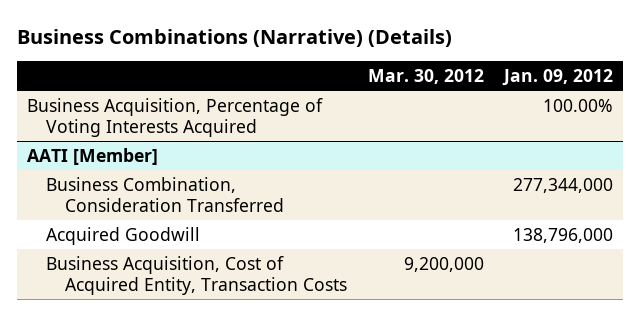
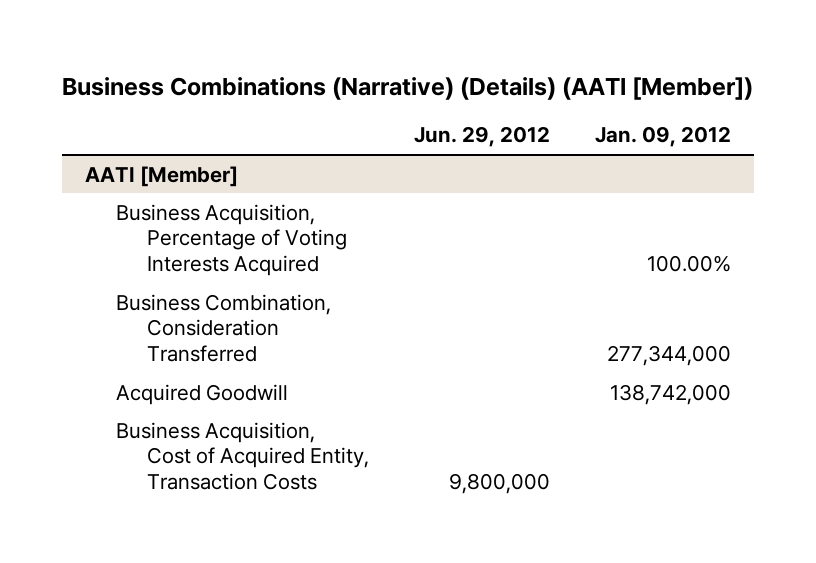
- Business Combinations (Narrative) (Details)
+ Business Combinations (Narrative) (Details) (AATI [Member])
- | Mar. 30, 2012 | Jan. 09, 2012
+ | Jun. 29, 2012 | Jan. 09, 2012
- Business Acquisition, Percentage of Voting Interests Acquired | | 100.00%
@ AATI [Member]
+ Business Acquisition, Percentage of Voting Interests Acquired | | 100.00%
- Acquired Goodwill | | 138,796,000
+ Acquired Goodwill | | 138,742,000

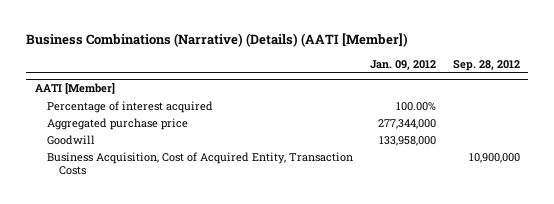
- | Jun. 29, 2012 | Jan. 09, 2012
+ | Jan. 09, 2012 | Sep. 28, 2012
@ AATI [Member]
- Business Acquisition, Percentage of Voting Interests Acquired | | 100.00%
- Business Combination, Consideration Transferred | | 277,344,000
- Acquired Goodwill | | 138,742,000
+ Percentage of interest acquired | 100.00% |
+ Aggregated purchase price | 277,344,000 |
+ Goodwill | 133,958,000 |

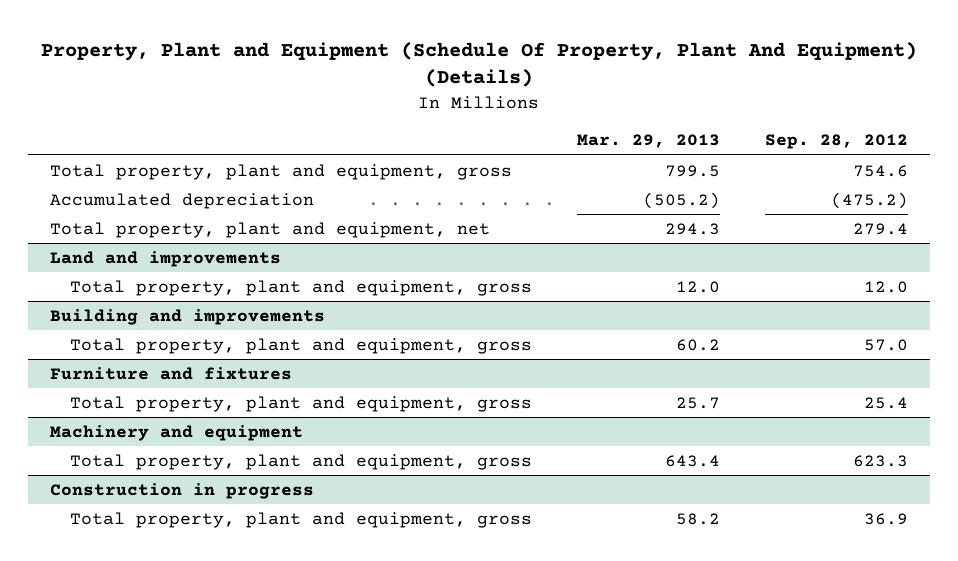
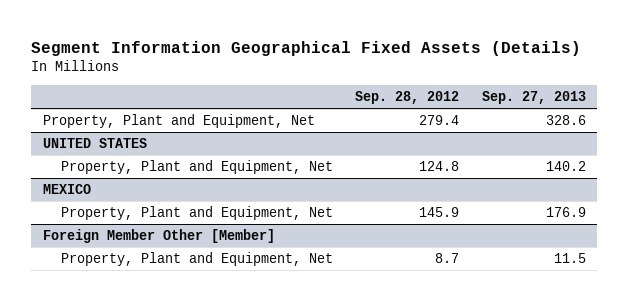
- Property, Plant and Equipment (Schedule Of Property, Plant And Equipment) (Details)
+ Segment Information Geographical Fixed Assets (Details)
- | Mar. 29, 2013 | Sep. 28, 2012
+ | Sep. 28, 2012 | Sep. 27, 2013
- Total property, plant and equipment, gross | 799.5 | 754.6
- Accumulated depreciation | (505.2) | (475.2)
- Total property, plant and equipment, net | 294.3 | 279.4
- Land and improvements
- Total property, plant and equipment, gross | 12.0 | 12.0
- Building and improvements
- Total property, plant and equipment, gross | 60.2 | 57.0
- Furniture and fixtures
- Total property, plant and equipment, gross | 25.7 | 25.4
- Machinery and equipment
- Total property, plant and equipment, gross | 643.4 | 623.3
- Construction in progress
- Total property, plant and equipment, gross | 58.2 | 36.9
+ Property, Plant and Equipment, Net | 279.4 | 328.6
+ UNITED STATES
+ Property, Plant and Equipment, Net | 124.8 | 140.2
+ MEXICO
+ Property, Plant and Equipment, Net | 145.9 | 176.9
+ Foreign Member Other [Member]
+ Property, Plant and Equipment, Net | 8.7 | 11.5

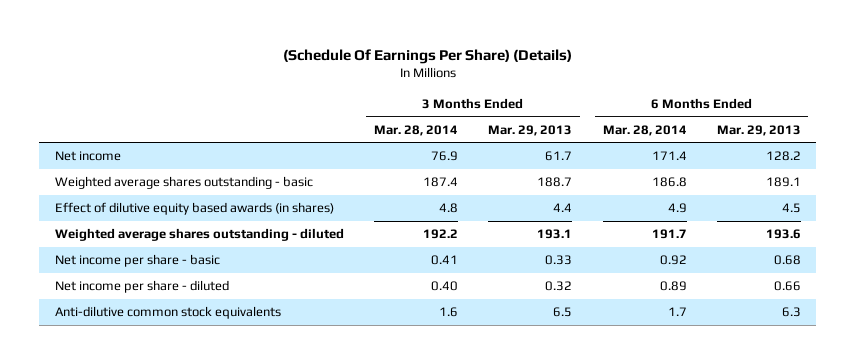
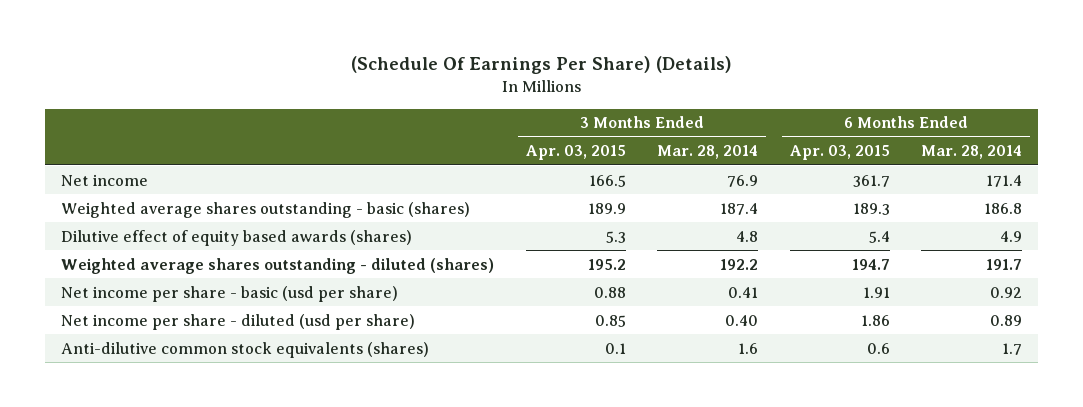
- | 3 Months Ended Mar. 28, 2014 | 3 Months Ended Mar. 29, 2013 | 6 Months Ended Mar. 28, 2014 | 6 Months Ended Mar. 29, 2013
+ | 3 Months Ended Apr. 03, 2015 | 3 Months Ended Mar. 28, 2014 | 6 Months Ended Apr. 03, 2015 | 6 Months Ended Mar. 28, 2014
- Weighted average shares outstanding - basic | 187.4 | 188.7 | 186.8 | 189.1
- Effect of dilutive equity based awards (in shares) | 4.8 | 4.4 | 4.9 | 4.5
- Weighted average shares outstanding - diluted | 192.2 | 193.1 | 191.7 | 193.6
- Net income per share - basic | 0.41 | 0.33 | 0.92 | 0.68
- Net income per share - diluted | 0.40 | 0.32 | 0.89 | 0.66
- Anti-dilutive common stock equivalents | 1.6 | 6.5 | 1.7 | 6.3
+ Weighted average shares outstanding - basic (shares) | 189.9 | 187.4 | 189.3 | 186.8
+ Dilutive effect of equity based awards (shares) | 5.3 | 4.8 | 5.4 | 4.9
+ Weighted average shares outstanding - diluted (shares) | 195.2 | 192.2 | 194.7 | 191.7
+ Net income per share - basic (usd per share) | 0.88 | 0.41 | 1.91 | 0.92
+ Net income per share - diluted (usd per share) | 0.85 | 0.40 | 1.86 | 0.89
+ Anti-dilutive common stock equivalents (shares) | 0.1 | 1.6 | 0.6 | 1.7

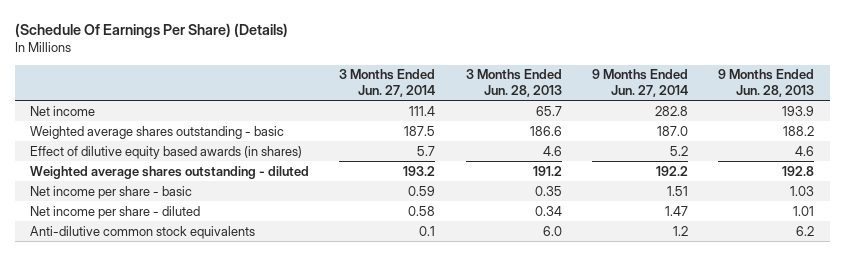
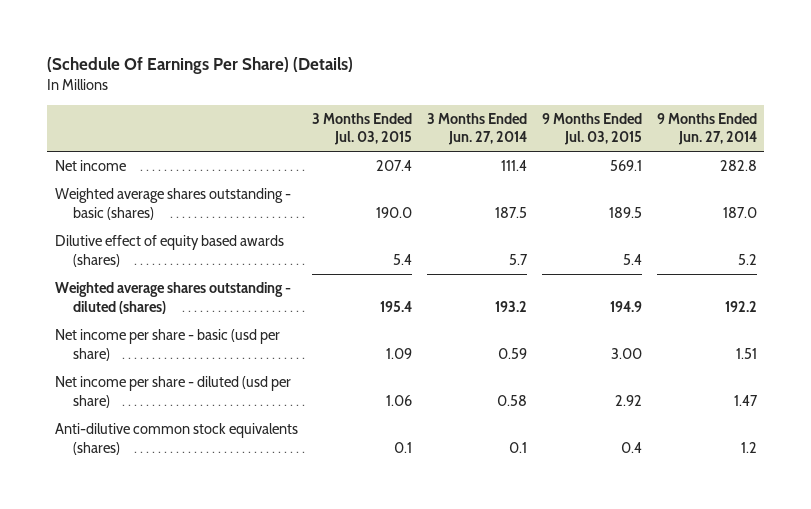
- | 3 Months Ended Jun. 27, 2014 | 3 Months Ended Jun. 28, 2013 | 9 Months Ended Jun. 27, 2014 | 9 Months Ended Jun. 28, 2013
+ | 3 Months Ended Jul. 03, 2015 | 3 Months Ended Jun. 27, 2014 | 9 Months Ended Jul. 03, 2015 | 9 Months Ended Jun. 27, 2014
- Weighted average shares outstanding - basic | 187.5 | 186.6 | 187.0 | 188.2
- Effect of dilutive equity based awards (in shares) | 5.7 | 4.6 | 5.2 | 4.6
- Weighted average shares outstanding - diluted | 193.2 | 191.2 | 192.2 | 192.8
- Net income per share - basic | 0.59 | 0.35 | 1.51 | 1.03
- Net income per share - diluted | 0.58 | 0.34 | 1.47 | 1.01
- Anti-dilutive common stock equivalents | 0.1 | 6.0 | 1.2 | 6.2
+ Weighted average shares outstanding - basic (shares) | 190.0 | 187.5 | 189.5 | 187.0
+ Dilutive effect of equity based awards (shares) | 5.4 | 5.7 | 5.4 | 5.2
+ Weighted average shares outstanding - diluted (shares) | 195.4 | 193.2 | 194.9 | 192.2
+ Net income per share - basic (usd per share) | 1.09 | 0.59 | 3.00 | 1.51
+ Net income per share - diluted (usd per share) | 1.06 | 0.58 | 2.92 | 1.47
+ Anti-dilutive common stock equivalents (shares) | 0.1 | 0.1 | 0.4 | 1.2

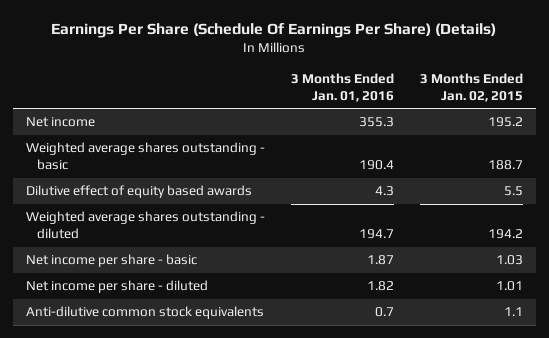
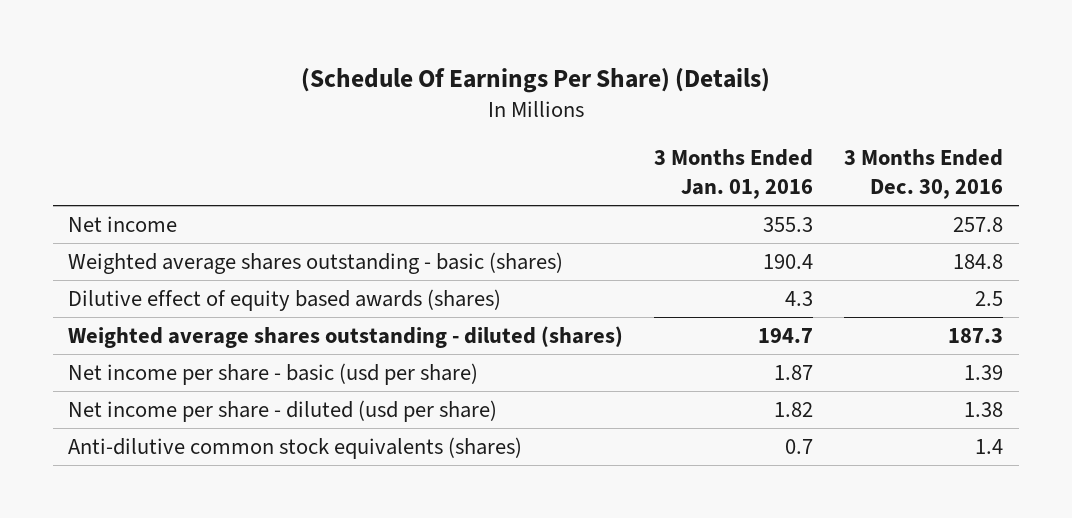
- Earnings Per Share (Schedule Of Earnings Per Share) (Details)
+ (Schedule Of Earnings Per Share) (Details)
- | 3 Months Ended Jan. 01, 2016 | 3 Months Ended Jan. 02, 2015
+ | 3 Months Ended Jan. 01, 2016 | 3 Months Ended Dec. 30, 2016
- Weighted average shares outstanding - basic | 190.4 | 188.7
- Dilutive effect of equity based awards | 4.3 | 5.5
- Weighted average shares outstanding - diluted | 194.7 | 194.2
- Net income per share - basic | 1.87 | 1.03
- Net income per share - diluted | 1.82 | 1.01
- Anti-dilutive common stock equivalents | 0.7 | 1.1
+ Weighted average shares outstanding - basic (shares) | 190.4 | 184.8
+ Dilutive effect of equity based awards (shares) | 4.3 | 2.5
+ Weighted average shares outstanding - diluted (shares) | 194.7 | 187.3
+ Net income per share - basic (usd per share) | 1.87 | 1.39
+ Net income per share - diluted (usd per share) | 1.82 | 1.38
+ Anti-dilutive common stock equivalents (shares) | 0.7 | 1.4

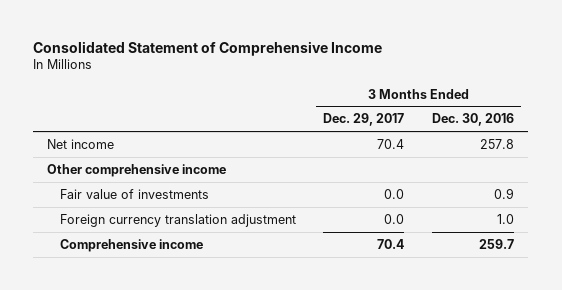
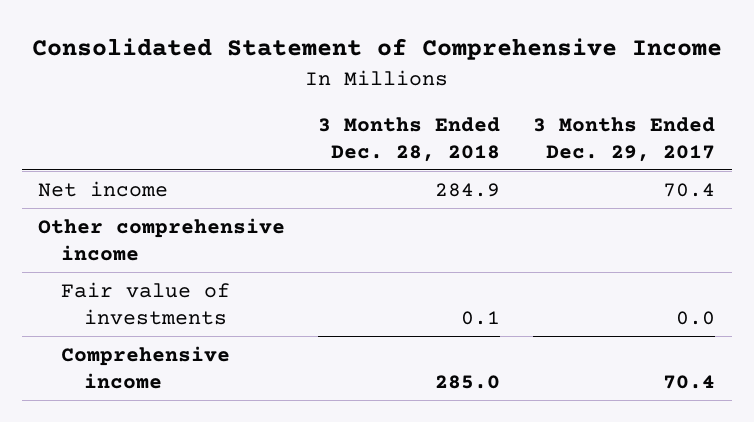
- | 3 Months Ended Dec. 29, 2017 | 3 Months Ended Dec. 30, 2016
+ | 3 Months Ended Dec. 28, 2018 | 3 Months Ended Dec. 29, 2017
- Foreign currency translation adjustment | 0.0 | 1.0

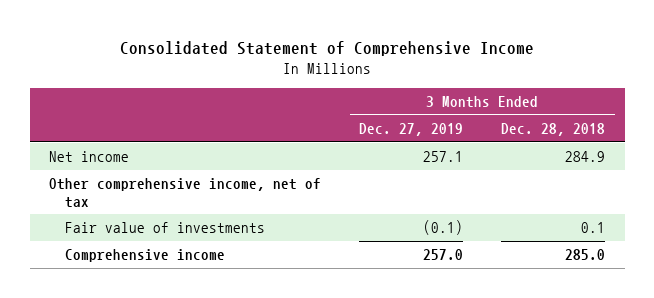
- | 3 Months Ended Dec. 28, 2018 | 3 Months Ended Dec. 29, 2017
+ | 3 Months Ended Dec. 27, 2019 | 3 Months Ended Dec. 28, 2018
- Other comprehensive income
+ Other comprehensive income, net of tax

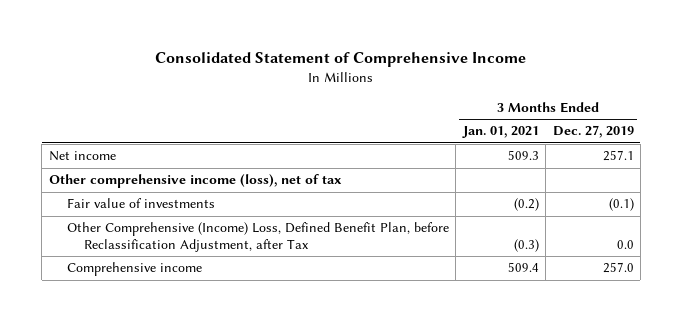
- | 3 Months Ended Dec. 27, 2019 | 3 Months Ended Dec. 28, 2018
+ | 3 Months Ended Jan. 01, 2021 | 3 Months Ended Dec. 27, 2019
- Other comprehensive income, net of tax
+ Other comprehensive income (loss), net of tax
+ Other Comprehensive (Income) Loss, Defined Benefit Plan, before Reclassification Adjustment, after Tax | (0.3) | 0.0

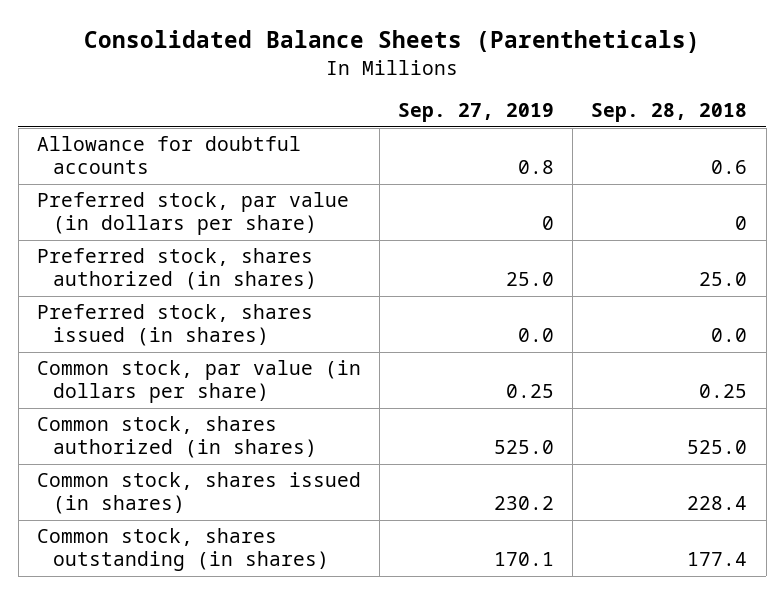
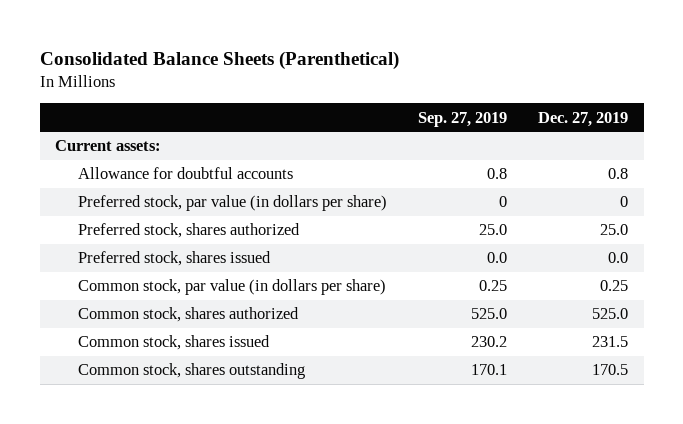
- Consolidated Balance Sheets (Parentheticals)
+ Consolidated Balance Sheets (Parenthetical)
- | Sep. 27, 2019 | Sep. 28, 2018
+ | Sep. 27, 2019 | Dec. 27, 2019
+ Current assets:
- Preferred stock, shares authorized (in shares) | 25.0 | 25.0
- Preferred stock, shares issued (in shares) | 0.0 | 0.0
+ Preferred stock, shares authorized | 25.0 | 25.0
+ Preferred stock, shares issued | 0.0 | 0.0
- Common stock, shares authorized (in shares) | 525.0 | 525.0
- Common stock, shares issued (in shares) | 230.2 | 228.4
- Common stock, shares outstanding (in shares) | 170.1 | 177.4
+ Common stock, shares authorized | 525.0 | 525.0
+ Common stock, shares issued | 230.2 | 231.5
+ Common stock, shares outstanding | 170.1 | 170.5

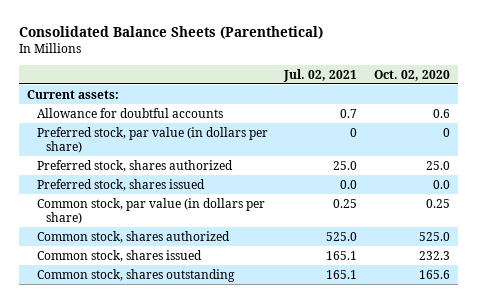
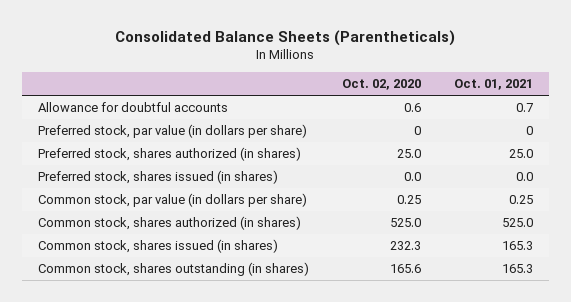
- Consolidated Balance Sheets (Parenthetical)
+ Consolidated Balance Sheets (Parentheticals)
- | Jul. 02, 2021 | Oct. 02, 2020
+ | Oct. 02, 2020 | Oct. 01, 2021
- Current assets:
- Preferred stock, shares authorized | 25.0 | 25.0
- Preferred stock, shares issued | 0.0 | 0.0
+ Preferred stock, shares authorized (in shares) | 25.0 | 25.0
+ Preferred stock, shares issued (in shares) | 0.0 | 0.0
- Common stock, shares authorized | 525.0 | 525.0
- Common stock, shares issued | 165.1 | 232.3
- Common stock, shares outstanding | 165.1 | 165.6
+ Common stock, shares authorized (in shares) | 525.0 | 525.0
+ Common stock, shares issued (in shares) | 232.3 | 165.3
+ Common stock, shares outstanding (in shares) | 165.6 | 165.3

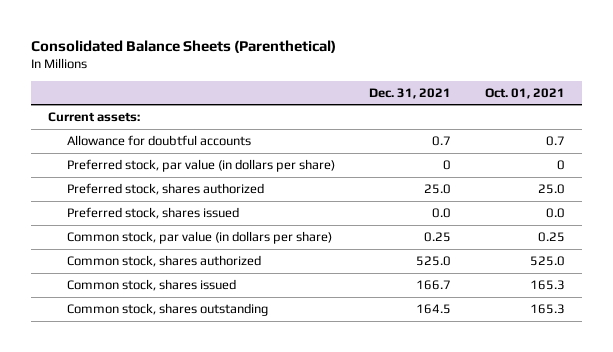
- Consolidated Balance Sheets (Parentheticals)
+ Consolidated Balance Sheets (Parenthetical)
- | Oct. 02, 2020 | Oct. 01, 2021
+ | Dec. 31, 2021 | Oct. 01, 2021
+ Current assets:
- Preferred stock, shares authorized (in shares) | 25.0 | 25.0
- Preferred stock, shares issued (in shares) | 0.0 | 0.0
+ Preferred stock, shares authorized | 25.0 | 25.0
+ Preferred stock, shares issued | 0.0 | 0.0
- Common stock, shares authorized (in shares) | 525.0 | 525.0
- Common stock, shares issued (in shares) | 232.3 | 165.3
- Common stock, shares outstanding (in shares) | 165.6 | 165.3
+ Common stock, shares authorized | 525.0 | 525.0
+ Common stock, shares issued | 166.7 | 165.3
+ Common stock, shares outstanding | 164.5 | 165.3

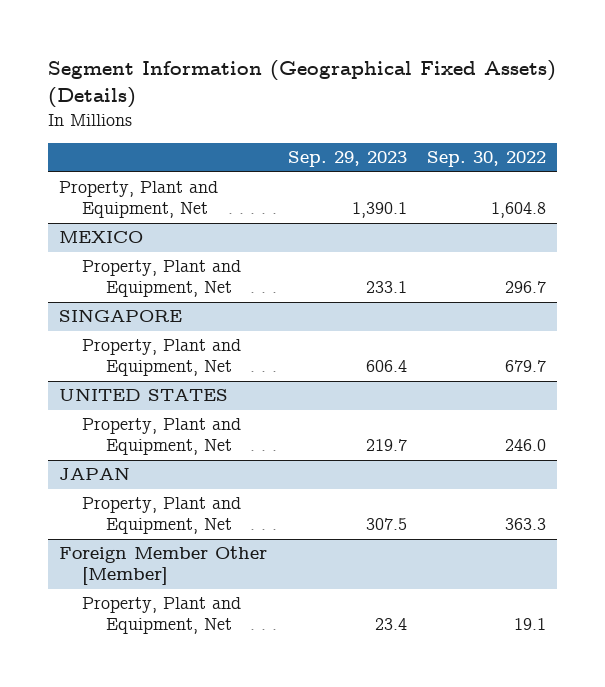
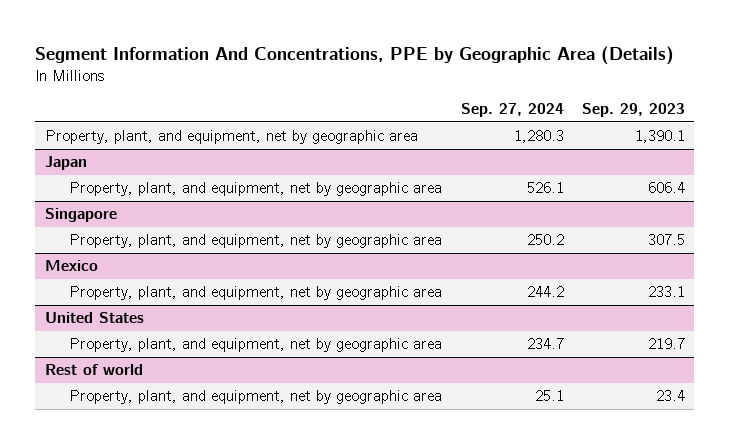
- Segment Information (Geographical Fixed Assets) (Details)
+ Segment Information And Concentrations, PPE by Geographic Area (Details)
- | Sep. 29, 2023 | Sep. 30, 2022
+ | Sep. 27, 2024 | Sep. 29, 2023
- Property, Plant and Equipment, Net | 1,390.1 | 1,604.8
- MEXICO
- Property, Plant and Equipment, Net | 233.1 | 296.7
- SINGAPORE
- Property, Plant and Equipment, Net | 606.4 | 679.7
- UNITED STATES
- Property, Plant and Equipment, Net | 219.7 | 246.0
- JAPAN
- Property, Plant and Equipment, Net | 307.5 | 363.3
- Foreign Member Other [Member]
- Property, Plant and Equipment, Net | 23.4 | 19.1
+ Property, plant, and equipment, net by geographic area | 1,280.3 | 1,390.1
+ Japan
+ Property, plant, and equipment, net by geographic area | 526.1 | 606.4
+ Singapore
+ Property, plant, and equipment, net by geographic area | 250.2 | 307.5
+ Mexico
+ Property, plant, and equipment, net by geographic area | 244.2 | 233.1
+ United States
+ Property, plant, and equipment, net by geographic area | 234.7 | 219.7
+ Rest of world
+ Property, plant, and equipment, net by geographic area | 25.1 | 23.4

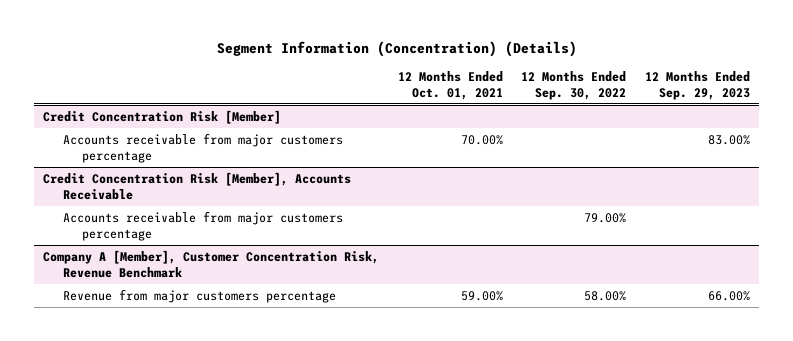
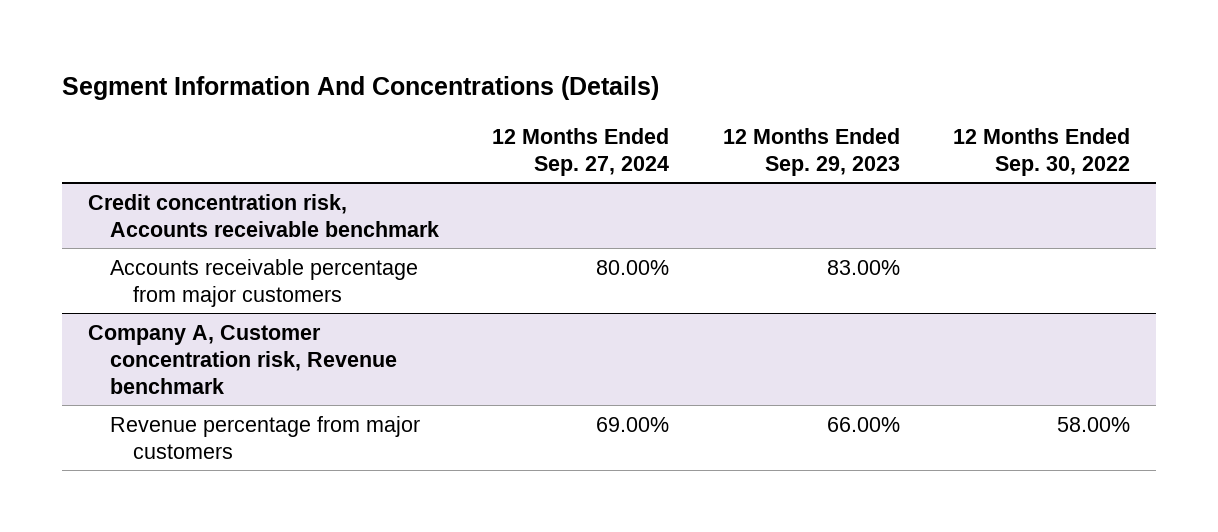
- Segment Information (Concentration) (Details)
+ Segment Information And Concentrations (Details)
- | 12 Months Ended Oct. 01, 2021 | 12 Months Ended Sep. 30, 2022 | 12 Months Ended Sep. 29, 2023
+ | 12 Months Ended Sep. 27, 2024 | 12 Months Ended Sep. 29, 2023 | 12 Months Ended Sep. 30, 2022
- Credit Concentration Risk [Member]
- Accounts receivable from major customers percentage | 70.00% | | 83.00%
- Credit Concentration Risk [Member], Accounts Receivable
- Accounts receivable from major customers percentage | | 79.00% |
- Company A [Member], Customer Concentration Risk, Revenue Benchmark
- Revenue from major customers percentage | 59.00% | 58.00% | 66.00%
+ Credit concentration risk, Accounts receivable benchmark
+ Accounts receivable percentage from major customers | 80.00% | 83.00% |
+ Company A, Customer concentration risk, Revenue benchmark
+ Revenue percentage from major customers | 69.00% | 66.00% | 58.00%

